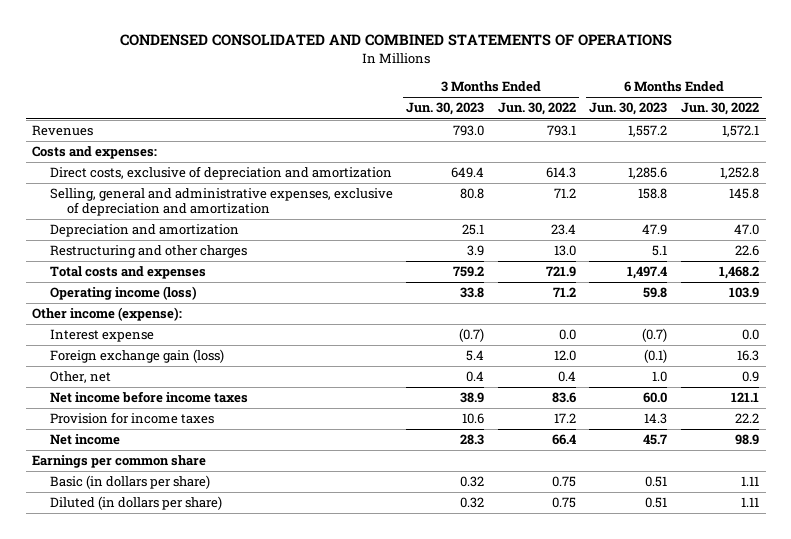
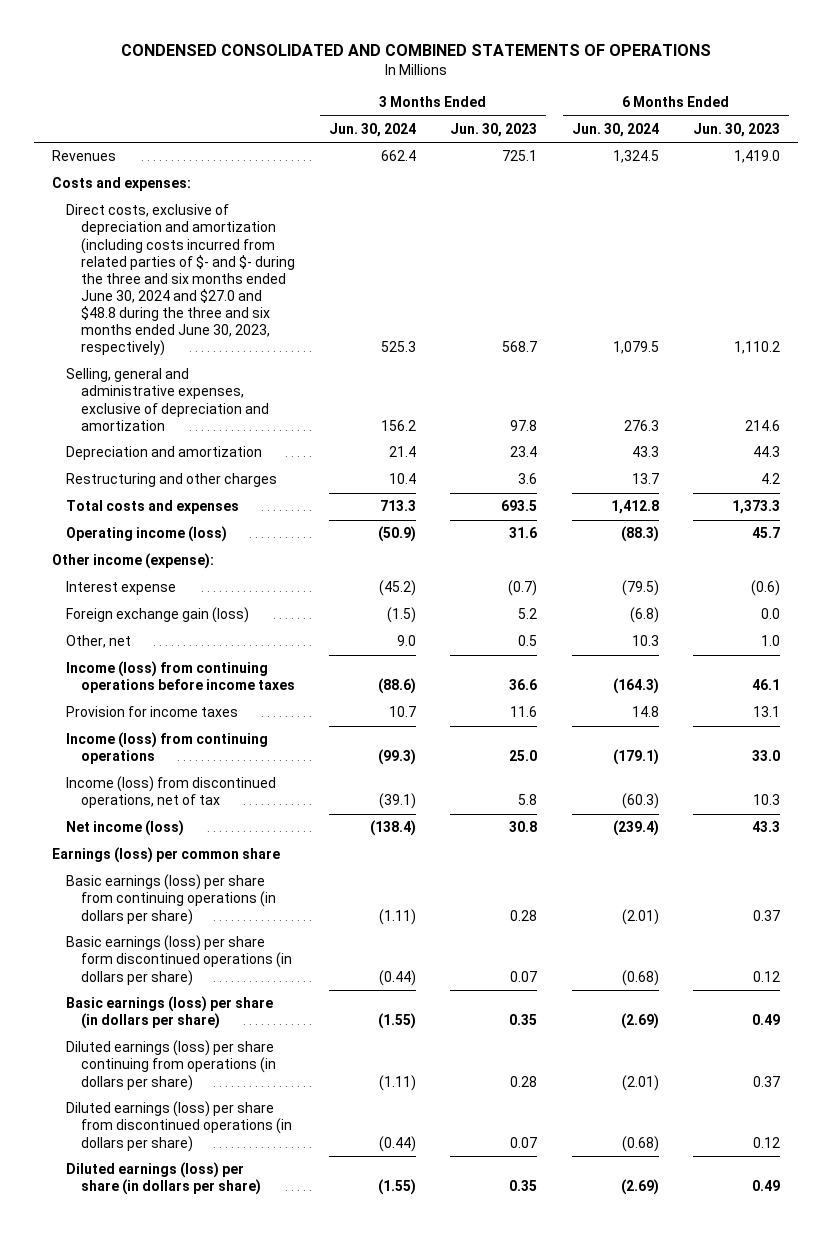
- | 3 Months Ended Jun. 30, 2023 | 3 Months Ended Jun. 30, 2022 | 6 Months Ended Jun. 30, 2023 | 6 Months Ended Jun. 30, 2022
+ | 3 Months Ended Jun. 30, 2024 | 3 Months Ended Jun. 30, 2023 | 6 Months Ended Jun. 30, 2024 | 6 Months Ended Jun. 30, 2023
- Revenues | 793.0 | 793.1 | 1,557.2 | 1,572.1
+ Revenues | 662.4 | 725.1 | 1,324.5 | 1,419.0
- Direct costs, exclusive of depreciation and amortization | 649.4 | 614.3 | 1,285.6 | 1,252.8
- Selling, general and administrative expenses, exclusive of depreciation and amortization | 80.8 | 71.2 | 158.8 | 145.8
- Depreciation and amortization | 25.1 | 23.4 | 47.9 | 47.0
- Restructuring and other charges | 3.9 | 13.0 | 5.1 | 22.6
- Total costs and expenses | 759.2 | 721.9 | 1,497.4 | 1,468.2
- Operating income (loss) | 33.8 | 71.2 | 59.8 | 103.9
+ Direct costs, exclusive of depreciation and amortization (including costs incurred from related parties of $- and $- during the three and six months ended June 30, 2024 and $27.0 and $48.8 during the three and six months ended June 30, 2023, respectively) | 525.3 | 568.7 | 1,079.5 | 1,110.2
+ Selling, general and administrative expenses, exclusive of depreciation and amortization | 156.2 | 97.8 | 276.3 | 214.6
+ Depreciation and amortization | 21.4 | 23.4 | 43.3 | 44.3
+ Restructuring and other charges | 10.4 | 3.6 | 13.7 | 4.2
+ Total costs and expenses | 713.3 | 693.5 | 1,412.8 | 1,373.3
+ Operating income (loss) | (50.9) | 31.6 | (88.3) | 45.7
- Interest expense | (0.7) | 0.0 | (0.7) | 0.0
- Foreign exchange gain (loss) | 5.4 | 12.0 | (0.1) | 16.3
- Other, net | 0.4 | 0.4 | 1.0 | 0.9
- Net income before income taxes | 38.9 | 83.6 | 60.0 | 121.1
- Provision for income taxes | 10.6 | 17.2 | 14.3 | 22.2
- Net income | 28.3 | 66.4 | 45.7 | 98.9
- Earnings per common share
- Basic (in dollars per share) | 0.32 | 0.75 | 0.51 | 1.11
- Diluted (in dollars per share) | 0.32 | 0.75 | 0.51 | 1.11
+ Interest expense | (45.2) | (0.7) | (79.5) | (0.6)
+ Foreign exchange gain (loss) | (1.5) | 5.2 | (6.8) | 0.0
+ Other, net | 9.0 | 0.5 | 10.3 | 1.0
+ Income (loss) from continuing operations before income taxes | (88.6) | 36.6 | (164.3) | 46.1
+ Provision for income taxes | 10.7 | 11.6 | 14.8 | 13.1
+ Income (loss) from continuing operations | (99.3) | 25.0 | (179.1) | 33.0
+ Income (loss) from discontinued operations, net of tax | (39.1) | 5.8 | (60.3) | 10.3
+ Net income (loss) | (138.4) | 30.8 | (239.4) | 43.3
+ Earnings (loss) per common share
+ Basic earnings (loss) per share from continuing operations (in dollars per share) | (1.11) | 0.28 | (2.01) | 0.37
+ Basic earnings (loss) per share form discontinued operations (in dollars per share) | (0.44) | 0.07 | (0.68) | 0.12
+ Basic earnings (loss) per share (in dollars per share) | (1.55) | 0.35 | (2.69) | 0.49
+ Diluted earnings (loss) per share continuing from operations (in dollars per share) | (1.11) | 0.28 | (2.01) | 0.37
+ Diluted earnings (loss) per share from discontinued operations (in dollars per share) | (0.44) | 0.07 | (0.68) | 0.12
+ Diluted earnings (loss) per share (in dollars per share) | (1.55) | 0.35 | (2.69) | 0.49

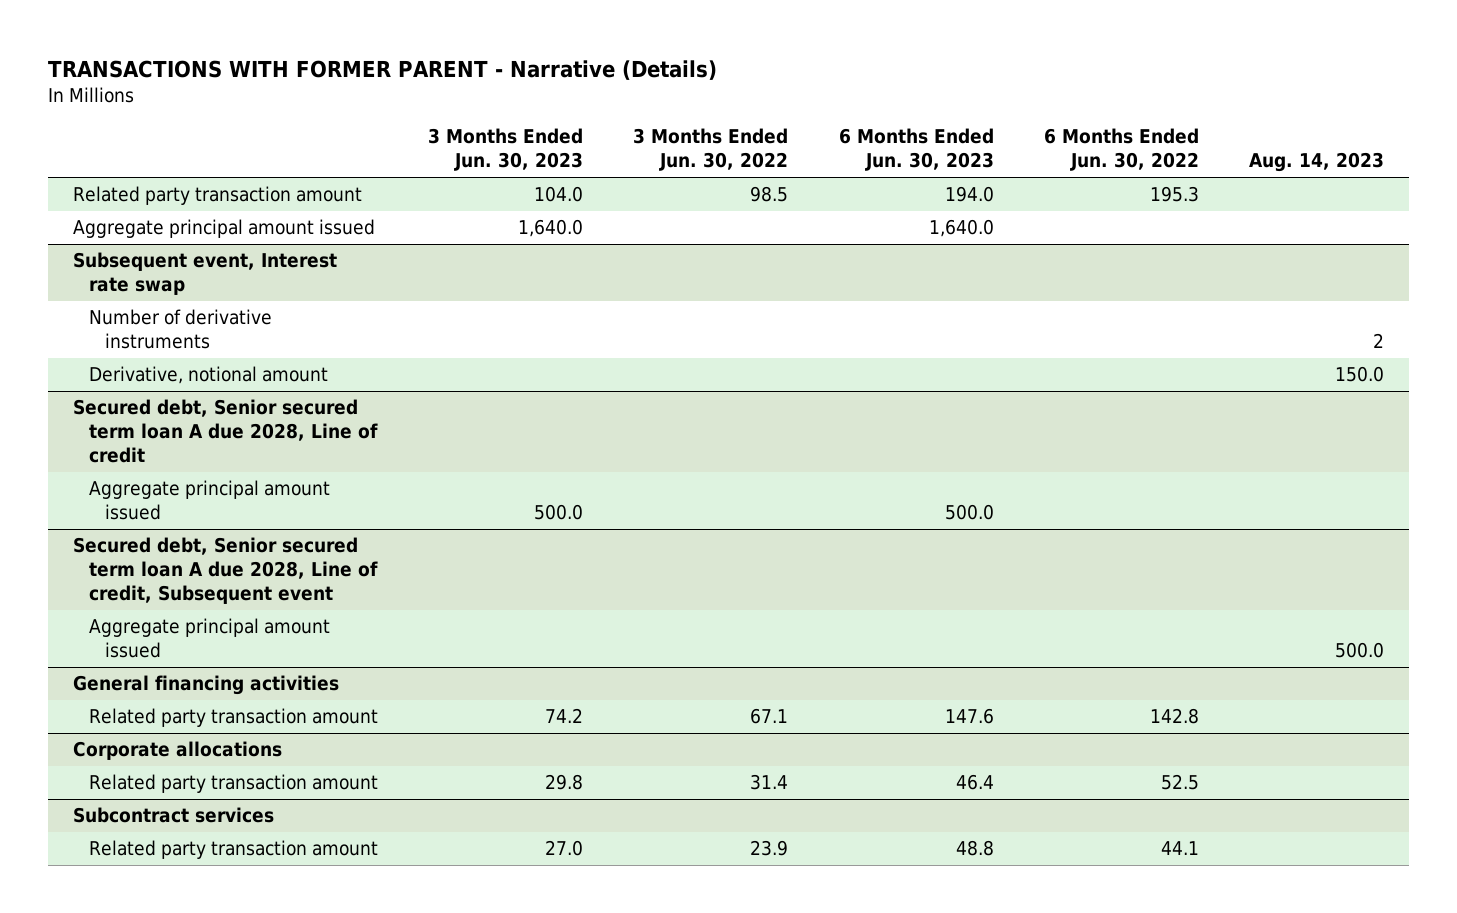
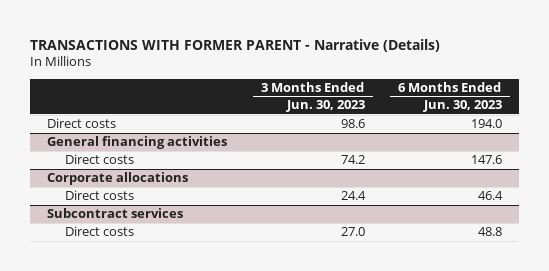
- | 3 Months Ended Jun. 30, 2023 | 3 Months Ended Jun. 30, 2022 | 6 Months Ended Jun. 30, 2023 | 6 Months Ended Jun. 30, 2022 | Aug. 14, 2023
+ | 3 Months Ended Jun. 30, 2023 | 6 Months Ended Jun. 30, 2023
- Related party transaction amount | 104.0 | 98.5 | 194.0 | 195.3 |
- Aggregate principal amount issued | 1,640.0 | | 1,640.0 | |
- Subsequent event, Interest rate swap
- Number of derivative instruments | | | | | 2
- Derivative, notional amount | | | | | 150.0
- Secured debt, Senior secured term loan A due 2028, Line of credit
- Aggregate principal amount issued | 500.0 | | 500.0 | |
- Secured debt, Senior secured term loan A due 2028, Line of credit, Subsequent event
- Aggregate principal amount issued | | | | | 500.0
+ Direct costs | 98.6 | 194.0
@ General financing activities
- Related party transaction amount | 74.2 | 67.1 | 147.6 | 142.8 |
+ Direct costs | 74.2 | 147.6
@ Corporate allocations
- Related party transaction amount | 29.8 | 31.4 | 46.4 | 52.5 |
+ Direct costs | 24.4 | 46.4
@ Subcontract services
- Related party transaction amount | 27.0 | 23.9 | 48.8 | 44.1 |
+ Direct costs | 27.0 | 48.8

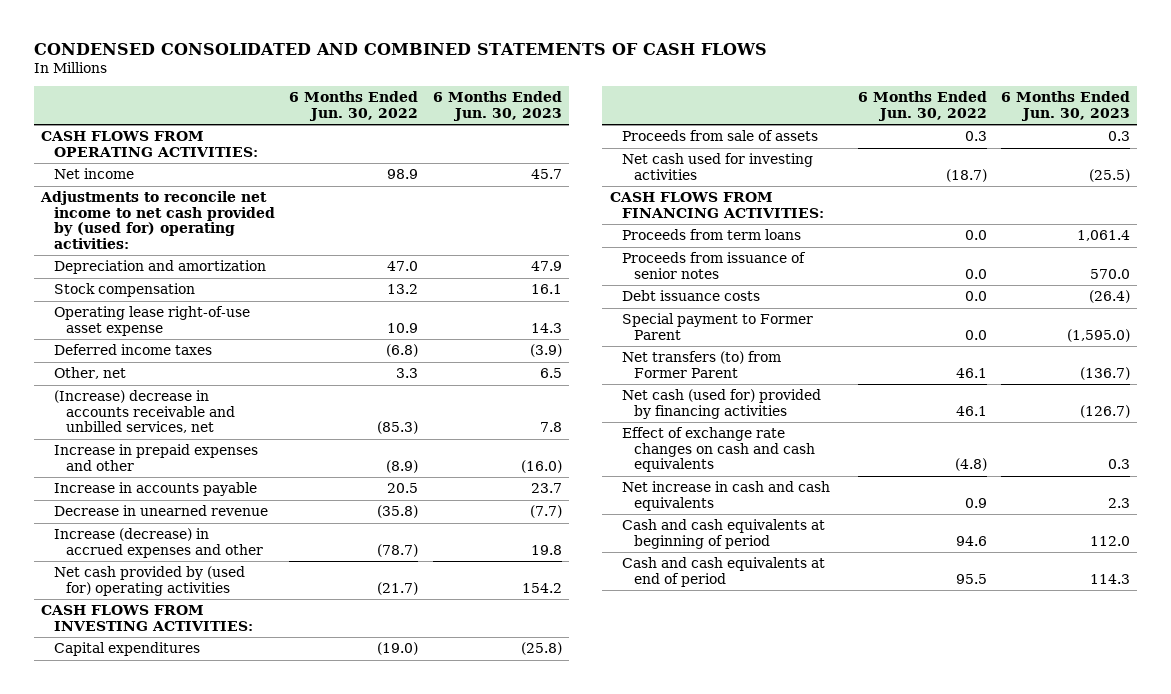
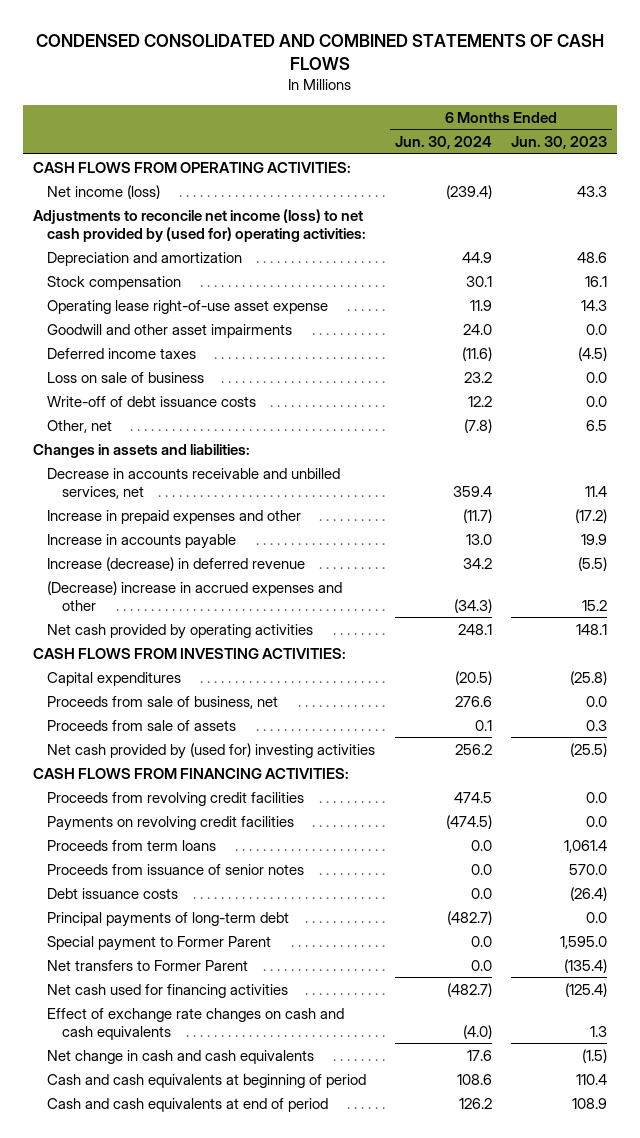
- | 6 Months Ended Jun. 30, 2022 | 6 Months Ended Jun. 30, 2023
+ | 6 Months Ended Jun. 30, 2024 | 6 Months Ended Jun. 30, 2023
- Net income | 98.9 | 45.7
- Adjustments to reconcile net income to net cash provided by (used for) operating activities:
- Depreciation and amortization | 47.0 | 47.9
+ Net income (loss) | (239.4) | 43.3
+ Adjustments to reconcile net income (loss) to net cash provided by (used for) operating activities:
+ Depreciation and amortization | 44.9 | 48.6
- Deferred income taxes | (6.8) | (3.9)
+ Goodwill and other asset impairments | 24.0 | 0.0
+ Deferred income taxes | (11.6) | (4.5)
+ Loss on sale of business | 23.2 | 0.0
+ Write-off of debt issuance costs | 12.2 | 0.0
- (Increase) decrease in accounts receivable and unbilled services, net | (85.3) | 7.8
- Increase in prepaid expenses and other | (8.9) | (16.0)
- Increase in accounts payable | 20.5 | 23.7
- Decrease in unearned revenue | (35.8) | (7.7)
- Increase (decrease) in accrued expenses and other | (78.7) | 19.8
- Net cash provided by (used for) operating activities | (21.7) | 154.2
+ Changes in assets and liabilities:
+ Decrease in accounts receivable and unbilled services, net | 359.4 | 11.4
+ Increase in prepaid expenses and other | (11.7) | (17.2)
+ Increase in accounts payable | 13.0 | 19.9
+ Increase (decrease) in deferred revenue | 34.2 | (5.5)
+ (Decrease) increase in accrued expenses and other | (34.3) | 15.2
+ Net cash provided by operating activities | 248.1 | 148.1
+ Proceeds from sale of business, net | 276.6 | 0.0
- Net cash used for investing activities | (18.7) | (25.5)
+ Net cash provided by (used for) investing activities | 256.2 | (25.5)
+ Proceeds from revolving credit facilities | 474.5 | 0.0
+ Payments on revolving credit facilities | (474.5) | 0.0
- Special payment to Former Parent | 0.0 | (1,595.0)
- Net transfers (to) from Former Parent | 46.1 | (136.7)
- Net cash (used for) provided by financing activities | 46.1 | (126.7)
- Effect of exchange rate changes on cash and cash equivalents | (4.8) | 0.3
- Net increase in cash and cash equivalents | 0.9 | 2.3
- Cash and cash equivalents at beginning of period | 94.6 | 112.0
- Cash and cash equivalents at end of period | 95.5 | 114.3
+ Principal payments of long-term debt | (482.7) | 0.0
+ Special payment to Former Parent | 0.0 | 1,595.0
+ Net transfers to Former Parent | 0.0 | (135.4)
+ Net cash used for financing activities | (482.7) | (125.4)
+ Effect of exchange rate changes on cash and cash equivalents | (4.0) | 1.3
+ Net change in cash and cash equivalents | 17.6 | (1.5)
+ Cash and cash equivalents at beginning of period | 108.6 | 110.4
+ Cash and cash equivalents at end of period | 126.2 | 108.9

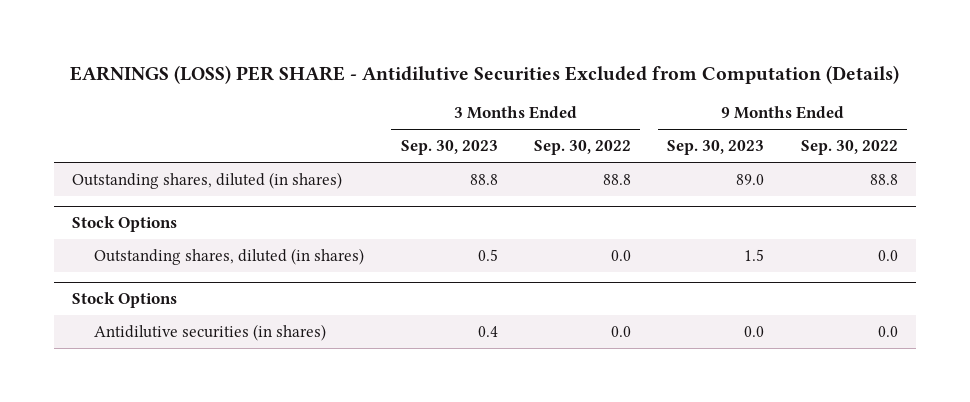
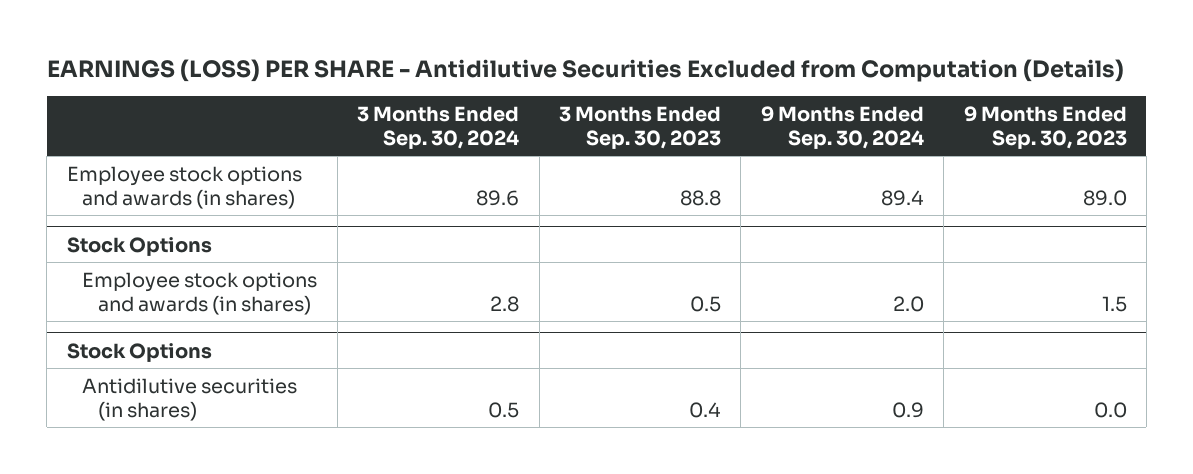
- | 3 Months Ended Sep. 30, 2023 | 3 Months Ended Sep. 30, 2022 | 9 Months Ended Sep. 30, 2023 | 9 Months Ended Sep. 30, 2022
+ | 3 Months Ended Sep. 30, 2024 | 3 Months Ended Sep. 30, 2023 | 9 Months Ended Sep. 30, 2024 | 9 Months Ended Sep. 30, 2023
- Outstanding shares, diluted (in shares) | 88.8 | 88.8 | 89.0 | 88.8
+ Employee stock options and awards (in shares) | 89.6 | 88.8 | 89.4 | 89.0
@ Stock Options
- Outstanding shares, diluted (in shares) | 0.5 | 0.0 | 1.5 | 0.0
+ Employee stock options and awards (in shares) | 2.8 | 0.5 | 2.0 | 1.5

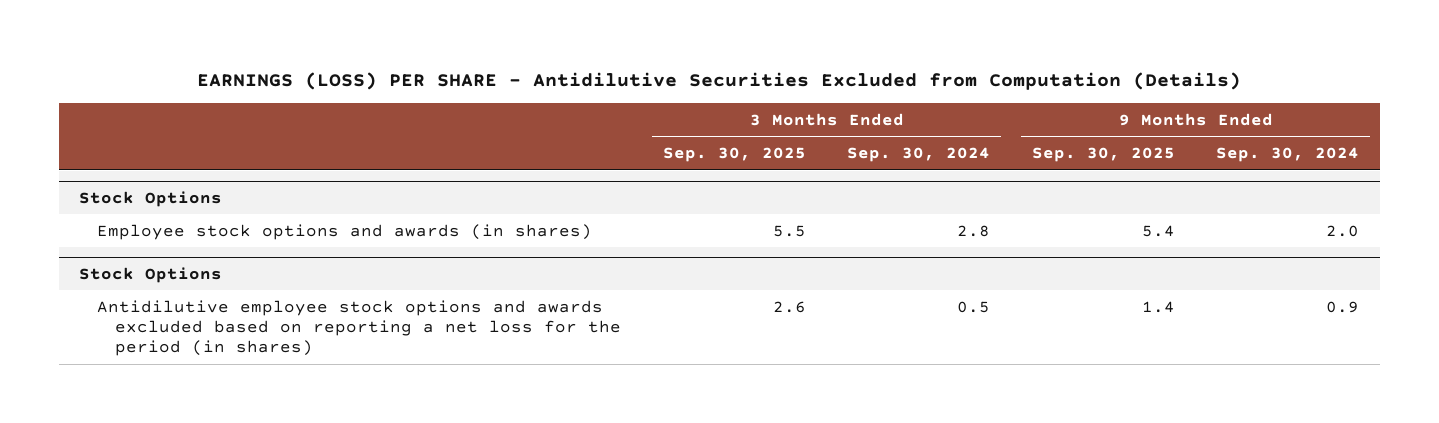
- | 3 Months Ended Sep. 30, 2024 | 3 Months Ended Sep. 30, 2023 | 9 Months Ended Sep. 30, 2024 | 9 Months Ended Sep. 30, 2023
+ | 3 Months Ended Sep. 30, 2025 | 3 Months Ended Sep. 30, 2024 | 9 Months Ended Sep. 30, 2025 | 9 Months Ended Sep. 30, 2024
- Employee stock options and awards (in shares) | 89.6 | 88.8 | 89.4 | 89.0
@ Stock Options
- Antidilutive securities (in shares) | 0.5 | 0.4 | 0.9 | 0.0
+ Antidilutive employee stock options and awards excluded based on reporting a net loss for the period (in shares) | 2.6 | 0.5 | 1.4 | 0.9

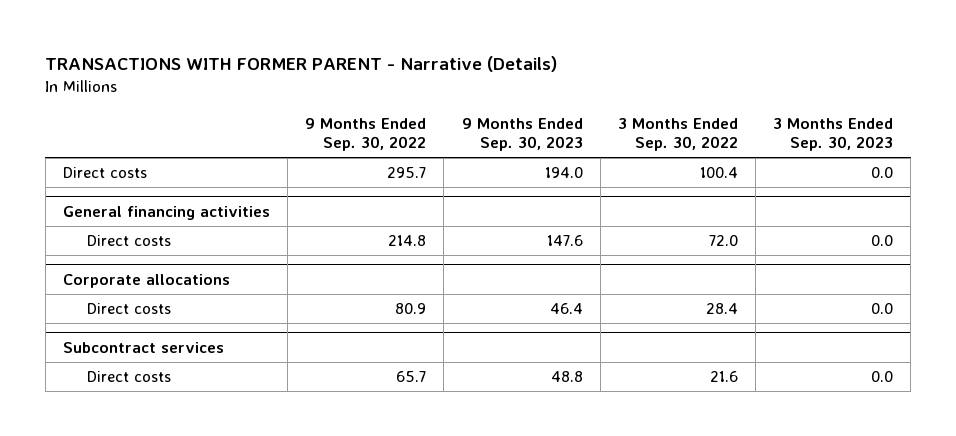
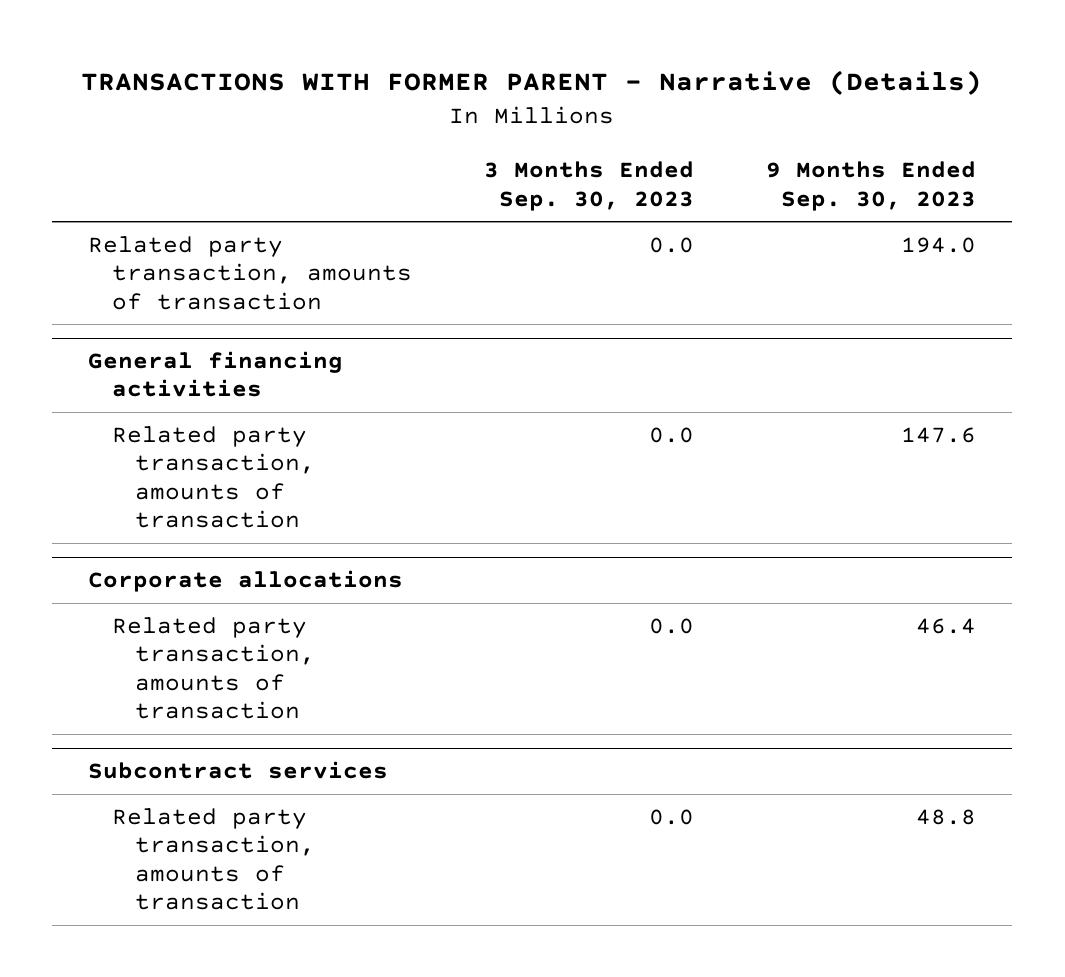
- | 9 Months Ended Sep. 30, 2022 | 9 Months Ended Sep. 30, 2023 | 3 Months Ended Sep. 30, 2022 | 3 Months Ended Sep. 30, 2023
+ | 3 Months Ended Sep. 30, 2023 | 9 Months Ended Sep. 30, 2023
- Direct costs | 295.7 | 194.0 | 100.4 | 0.0
+ Related party transaction, amounts of transaction | 0.0 | 194.0
@ General financing activities
- Direct costs | 214.8 | 147.6 | 72.0 | 0.0
+ Related party transaction, amounts of transaction | 0.0 | 147.6
@ Corporate allocations
- Direct costs | 80.9 | 46.4 | 28.4 | 0.0
+ Related party transaction, amounts of transaction | 0.0 | 46.4
@ Subcontract services
- Direct costs | 65.7 | 48.8 | 21.6 | 0.0
+ Related party transaction, amounts of transaction | 0.0 | 48.8

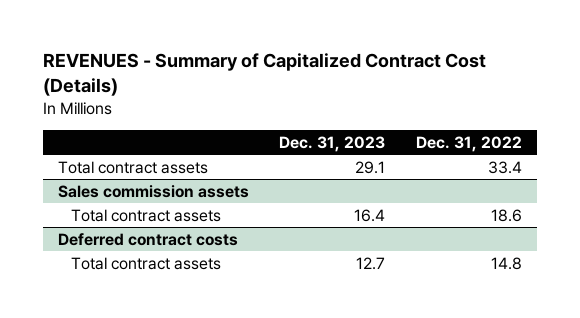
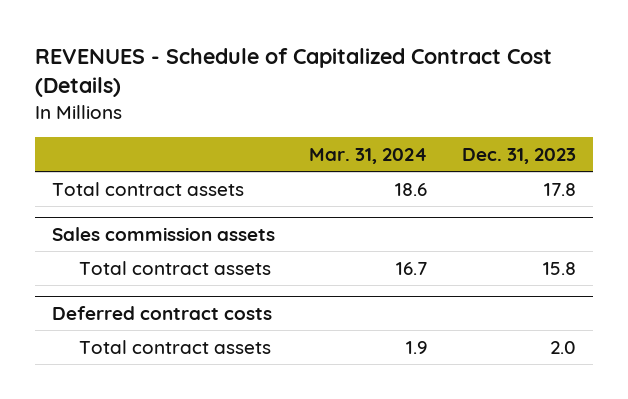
- REVENUES - Summary of Capitalized Contract Cost (Details)
+ REVENUES - Schedule of Capitalized Contract Cost (Details)
- | Dec. 31, 2023 | Dec. 31, 2022
+ | Mar. 31, 2024 | Dec. 31, 2023
- Total contract assets | 29.1 | 33.4
+ Total contract assets | 18.6 | 17.8
@ Sales commission assets
- Total contract assets | 16.4 | 18.6
+ Total contract assets | 16.7 | 15.8
@ Deferred contract costs
- Total contract assets | 12.7 | 14.8
+ Total contract assets | 1.9 | 2.0

